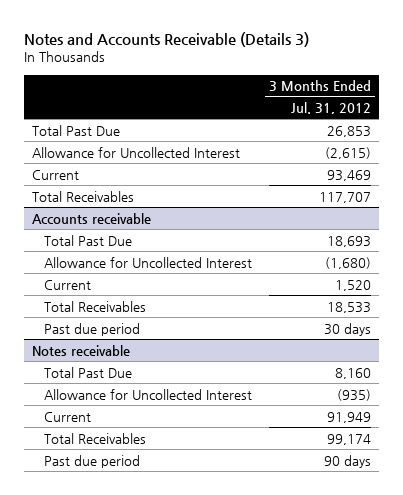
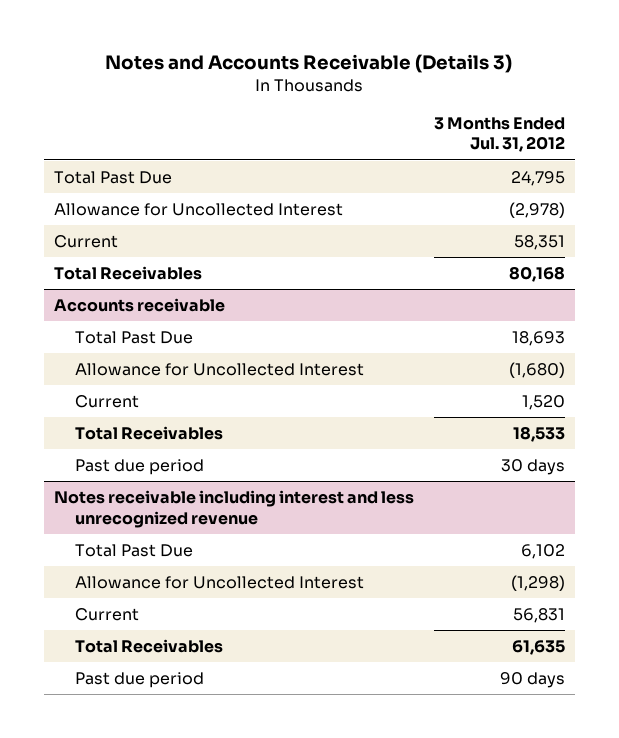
- Total Past Due | 26,853
- Allowance for Uncollected Interest | (2,615)
- Current | 93,469
- Total Receivables | 117,707
+ Total Past Due | 24,795
+ Allowance for Uncollected Interest | (2,978)
+ Current | 58,351
+ Total Receivables | 80,168
- Notes receivable
- Total Past Due | 8,160
- Allowance for Uncollected Interest | (935)
- Current | 91,949
- Total Receivables | 99,174
+ Notes receivable including interest and less unrecognized revenue
+ Total Past Due | 6,102
+ Allowance for Uncollected Interest | (1,298)
+ Current | 56,831
+ Total Receivables | 61,635

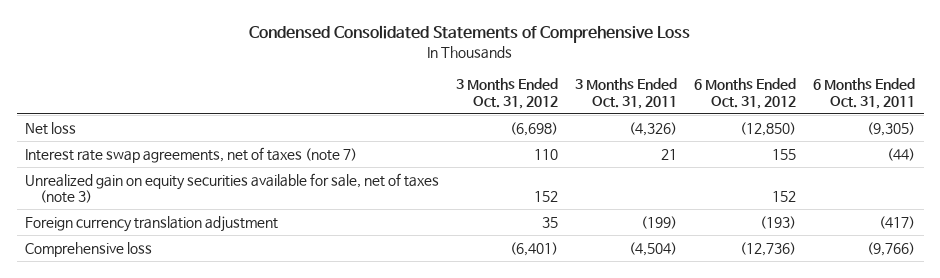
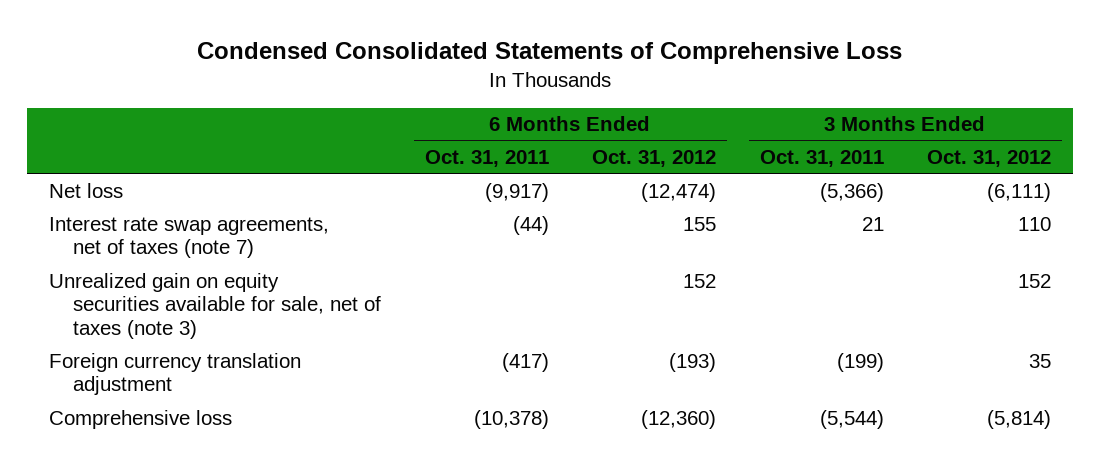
- | 3 Months Ended Oct. 31, 2012 | 3 Months Ended Oct. 31, 2011 | 6 Months Ended Oct. 31, 2012 | 6 Months Ended Oct. 31, 2011
+ | 6 Months Ended Oct. 31, 2011 | 6 Months Ended Oct. 31, 2012 | 3 Months Ended Oct. 31, 2011 | 3 Months Ended Oct. 31, 2012
- Net loss | (6,698) | (4,326) | (12,850) | (9,305)
+ Net loss | (9,917) | (12,474) | (5,366) | (6,111)
- Comprehensive loss | (6,401) | (4,504) | (12,736) | (9,766)
+ Comprehensive loss | (10,378) | (12,360) | (5,544) | (5,814)

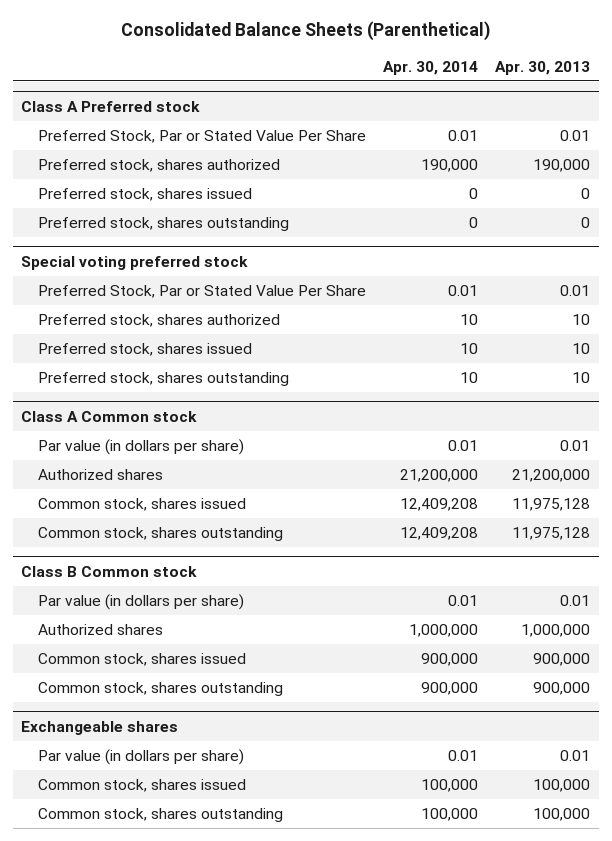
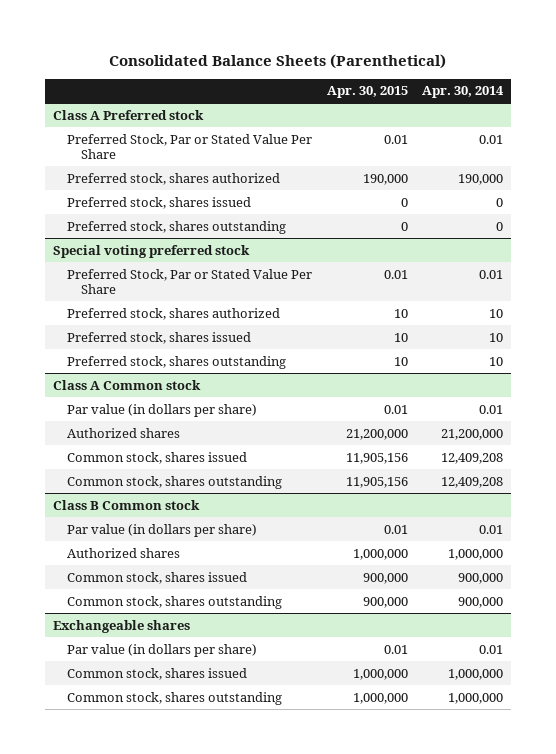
- | Apr. 30, 2014 | Apr. 30, 2013
+ | Apr. 30, 2015 | Apr. 30, 2014
@ Exchangeable shares
- Common stock, shares issued | 100,000 | 100,000
- Common stock, shares outstanding | 100,000 | 100,000
+ Common stock, shares issued | 1,000,000 | 1,000,000
+ Common stock, shares outstanding | 1,000,000 | 1,000,000

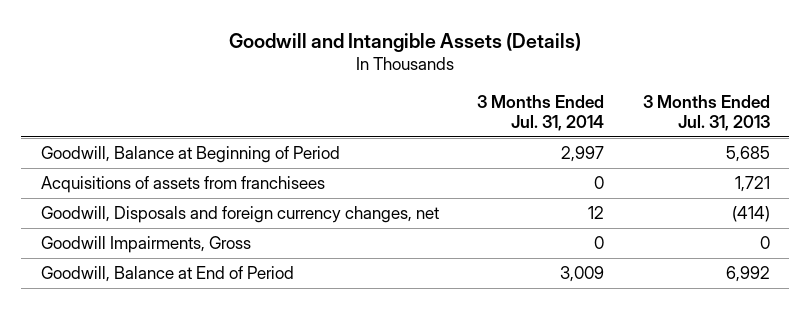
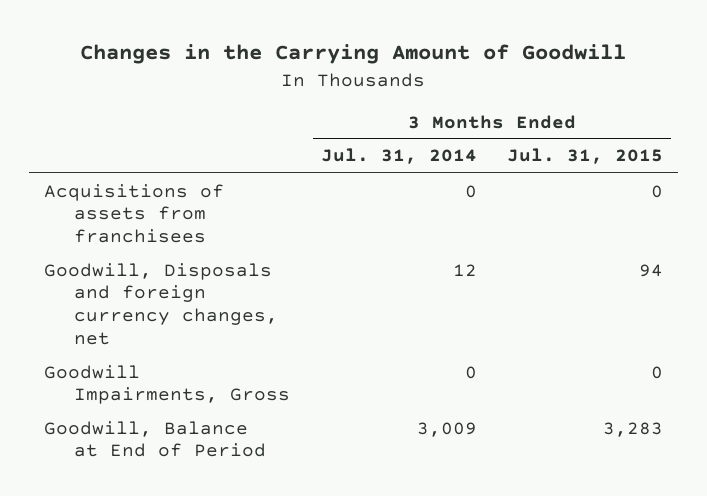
- Goodwill and Intangible Assets (Details)
+ Changes in the Carrying Amount of Goodwill
- | 3 Months Ended Jul. 31, 2014 | 3 Months Ended Jul. 31, 2013
+ | 3 Months Ended Jul. 31, 2014 | 3 Months Ended Jul. 31, 2015
- Goodwill, Balance at Beginning of Period | 2,997 | 5,685

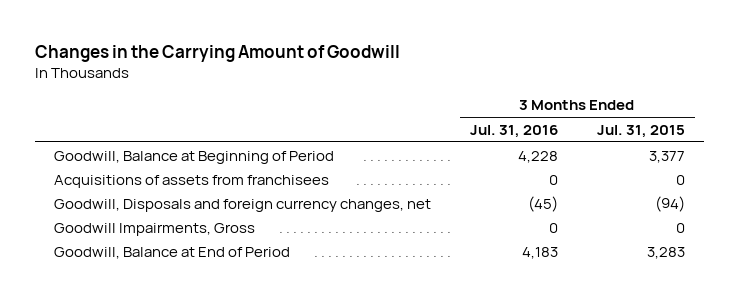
- | 3 Months Ended Jul. 31, 2014 | 3 Months Ended Jul. 31, 2015
+ | 3 Months Ended Jul. 31, 2016 | 3 Months Ended Jul. 31, 2015
+ Goodwill, Balance at Beginning of Period | 4,228 | 3,377
- Goodwill, Disposals and foreign currency changes, net | 12 | 94
+ Goodwill, Disposals and foreign currency changes, net | (45) | (94)

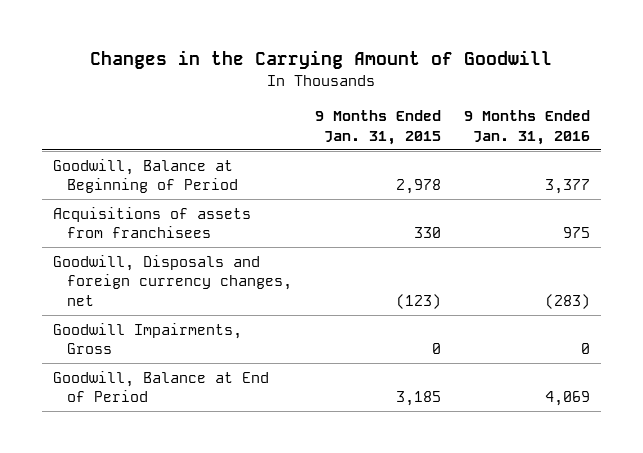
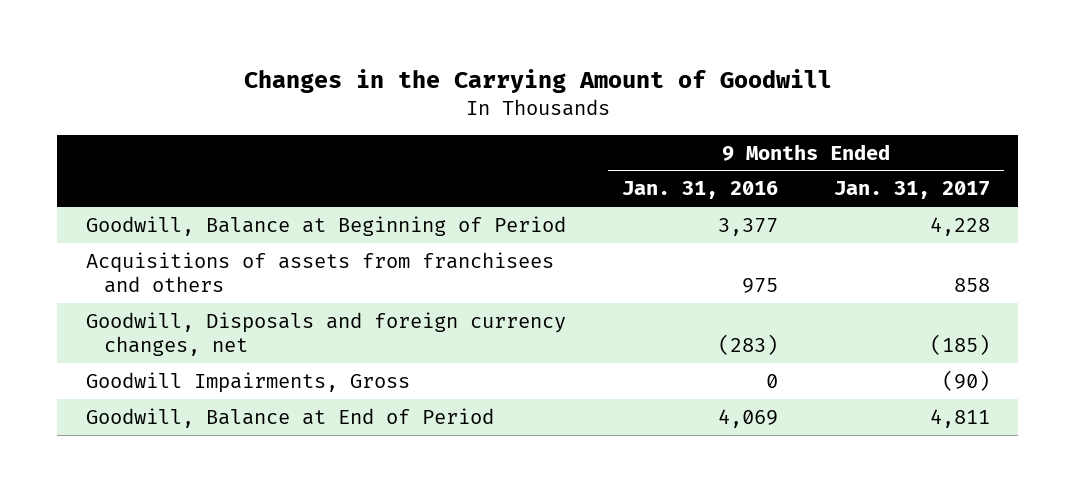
- | 9 Months Ended Jan. 31, 2015 | 9 Months Ended Jan. 31, 2016
+ | 9 Months Ended Jan. 31, 2016 | 9 Months Ended Jan. 31, 2017
- Acquisitions of assets from franchisees | 330 | 975
+ Acquisitions of assets from franchisees and others | 975 | 858

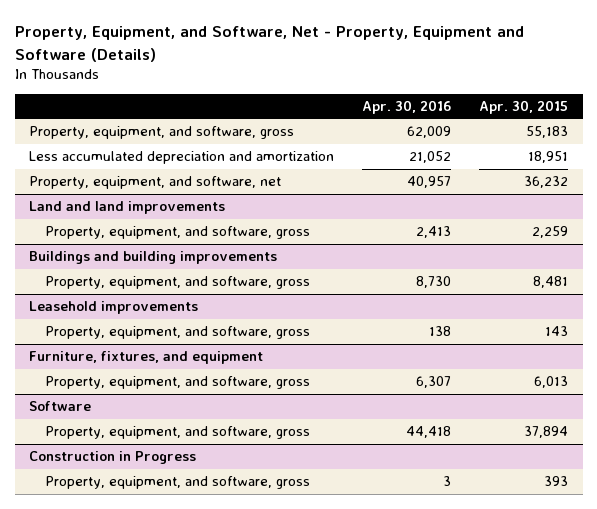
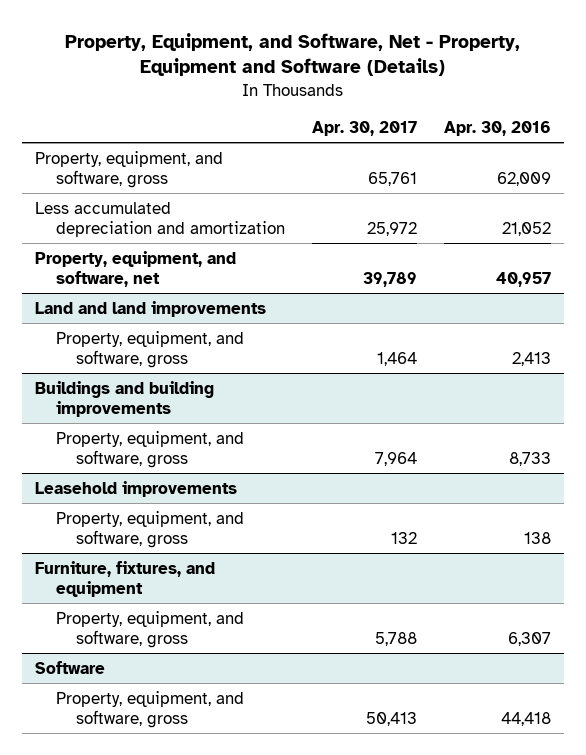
- | Apr. 30, 2016 | Apr. 30, 2015
+ | Apr. 30, 2017 | Apr. 30, 2016
@ Buildings and building improvements
- Property, equipment, and software, gross | 8,730 | 8,481
+ Property, equipment, and software, gross | 7,964 | 8,733
- Construction in Progress
- Property, equipment, and software, gross | 3 | 393

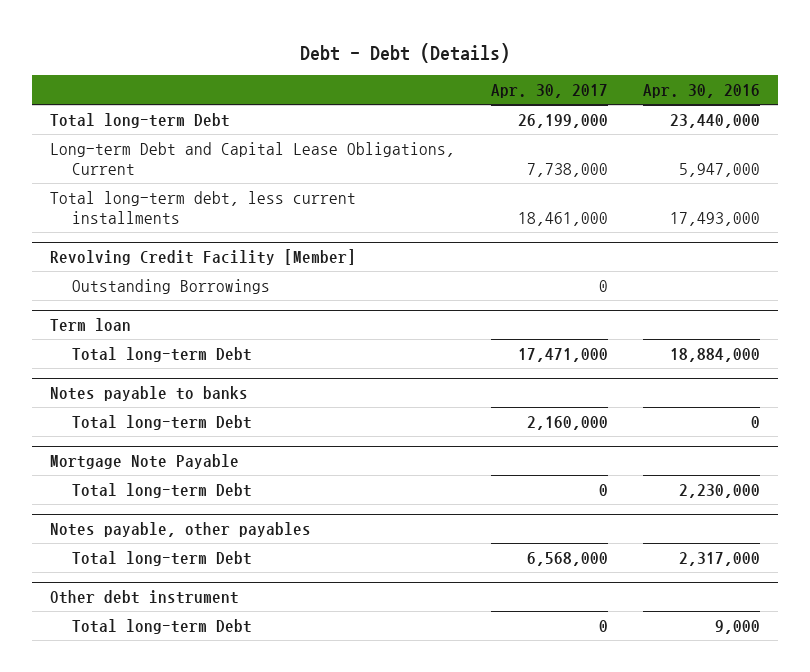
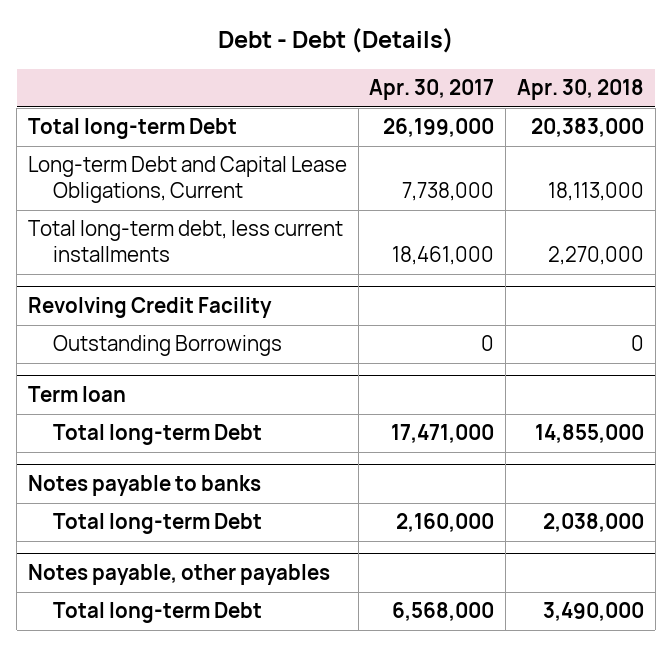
- | Apr. 30, 2017 | Apr. 30, 2016
+ | Apr. 30, 2017 | Apr. 30, 2018
- Revolving Credit Facility [Member]
+ Revolving Credit Facility
- Mortgage Note Payable
- Total long-term Debt | 0 | 2,230,000
- Other debt instrument
- Total long-term Debt | 0 | 9,000

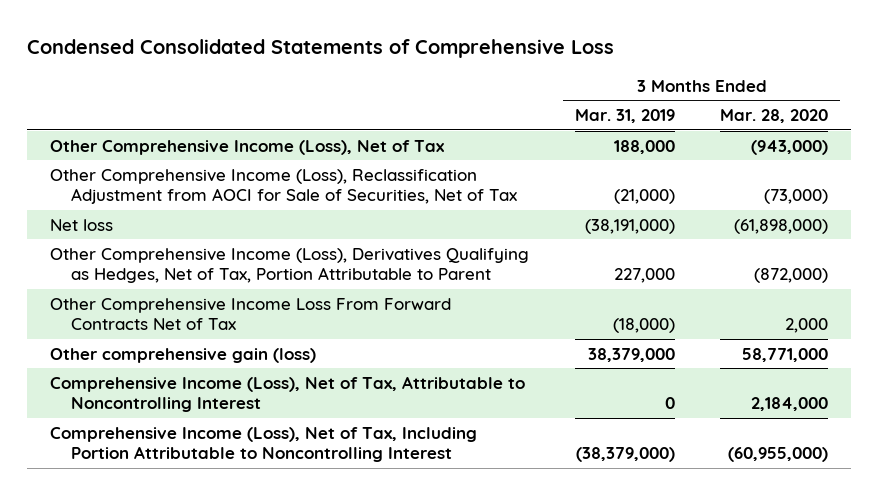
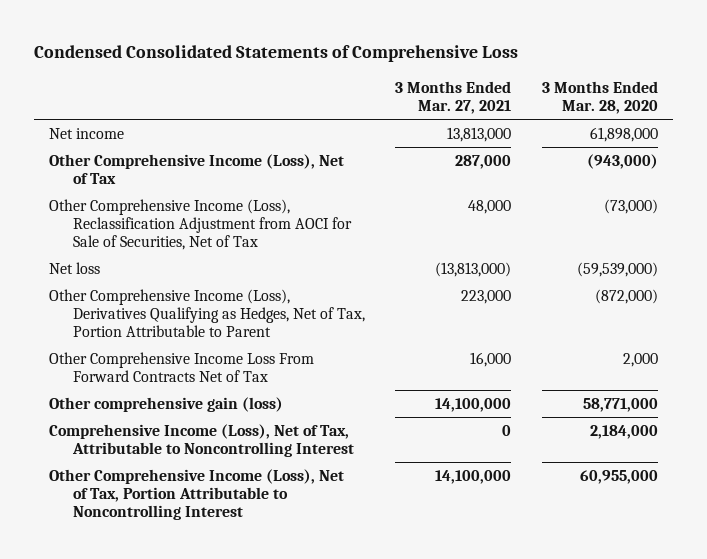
- | 3 Months Ended Mar. 31, 2019 | 3 Months Ended Mar. 28, 2020
+ | 3 Months Ended Mar. 27, 2021 | 3 Months Ended Mar. 28, 2020
+ Net income | 13,813,000 | 61,898,000
- Net loss | (38,191,000) | (61,898,000)
+ Net loss | (13,813,000) | (59,539,000)
- Comprehensive Income (Loss), Net of Tax, Including Portion Attributable to Noncontrolling Interest | (38,379,000) | (60,955,000)
+ Other Comprehensive Income (Loss), Net of Tax, Portion Attributable to Noncontrolling Interest | 14,100,000 | 60,955,000

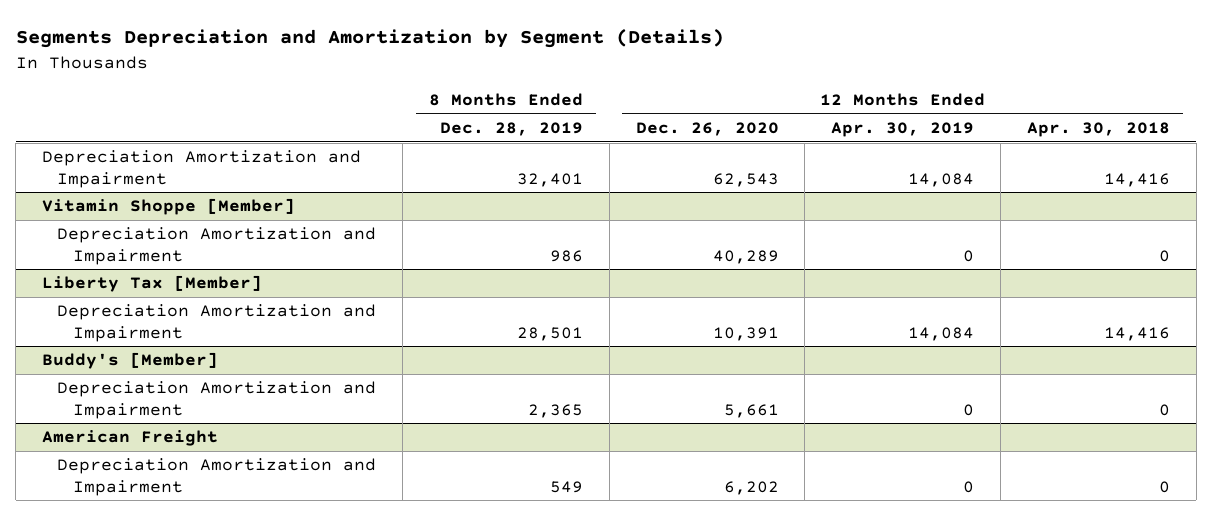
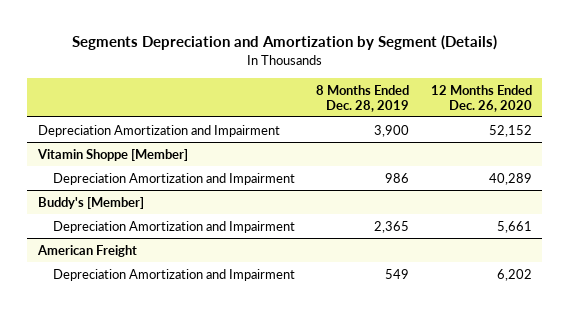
- | 8 Months Ended Dec. 28, 2019 | 12 Months Ended Dec. 26, 2020 | 12 Months Ended Apr. 30, 2019 | 12 Months Ended Apr. 30, 2018
+ | 8 Months Ended Dec. 28, 2019 | 12 Months Ended Dec. 26, 2020
- Depreciation Amortization and Impairment | 32,401 | 62,543 | 14,084 | 14,416
+ Depreciation Amortization and Impairment | 3,900 | 52,152
- Liberty Tax [Member]
- Depreciation Amortization and Impairment | 28,501 | 10,391 | 14,084 | 14,416

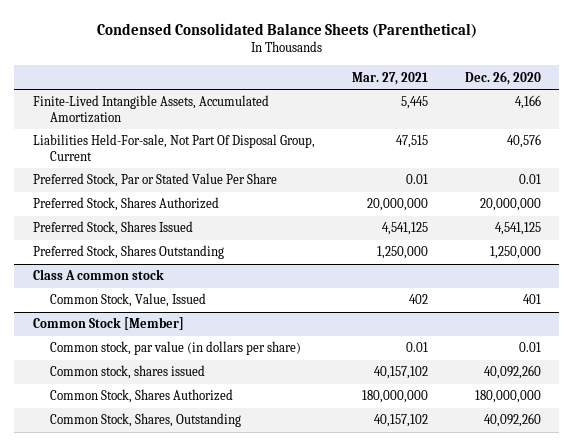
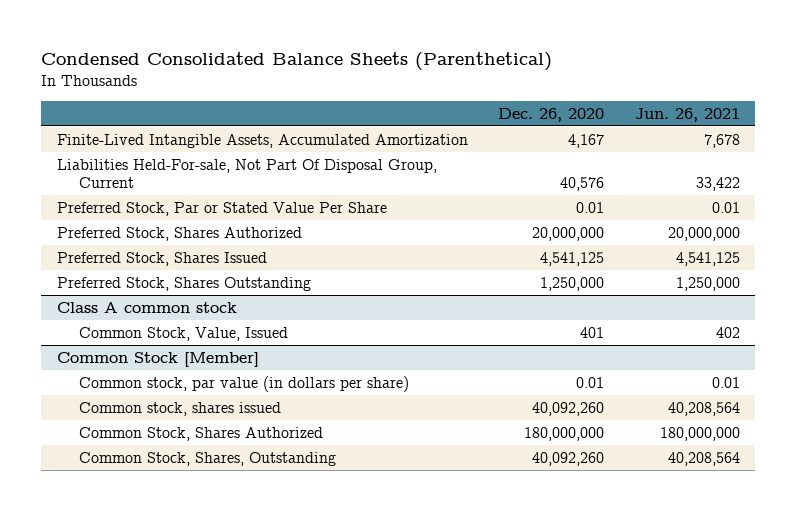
- | Mar. 27, 2021 | Dec. 26, 2020
+ | Dec. 26, 2020 | Jun. 26, 2021
- Finite-Lived Intangible Assets, Accumulated Amortization | 5,445 | 4,166
+ Finite-Lived Intangible Assets, Accumulated Amortization | 4,167 | 7,678

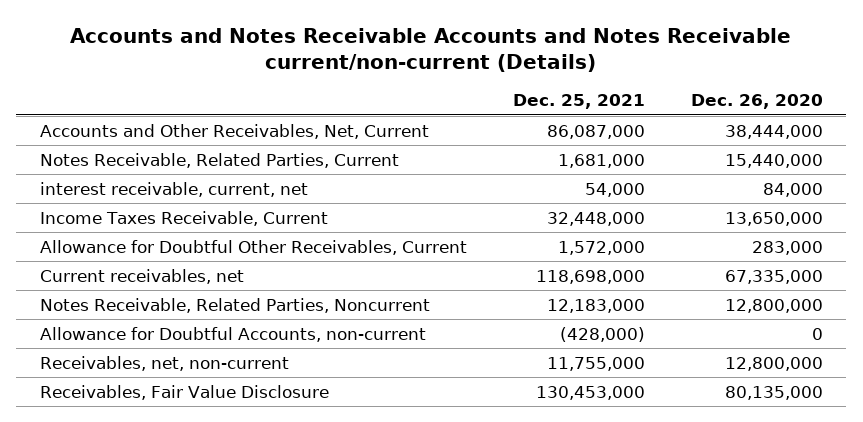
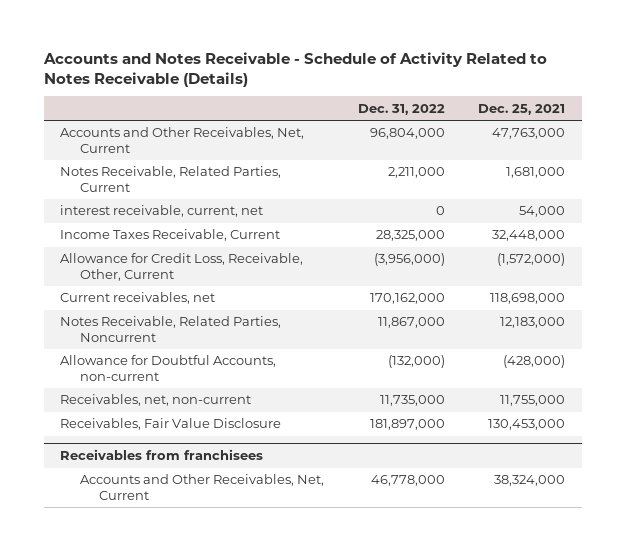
- Accounts and Notes Receivable Accounts and Notes Receivable current/non-current (Details)
+ Accounts and Notes Receivable - Schedule of Activity Related to Notes Receivable (Details)
- | Dec. 25, 2021 | Dec. 26, 2020
+ | Dec. 31, 2022 | Dec. 25, 2021
- Accounts and Other Receivables, Net, Current | 86,087,000 | 38,444,000
+ Accounts and Other Receivables, Net, Current | 96,804,000 | 47,763,000
- Allowance for Doubtful Other Receivables, Current | 1,572,000 | 283,000
+ Allowance for Credit Loss, Receivable, Other, Current | (3,956,000) | (1,572,000)
+ Receivables from franchisees
+ Accounts and Other Receivables, Net, Current | 46,778,000 | 38,324,000

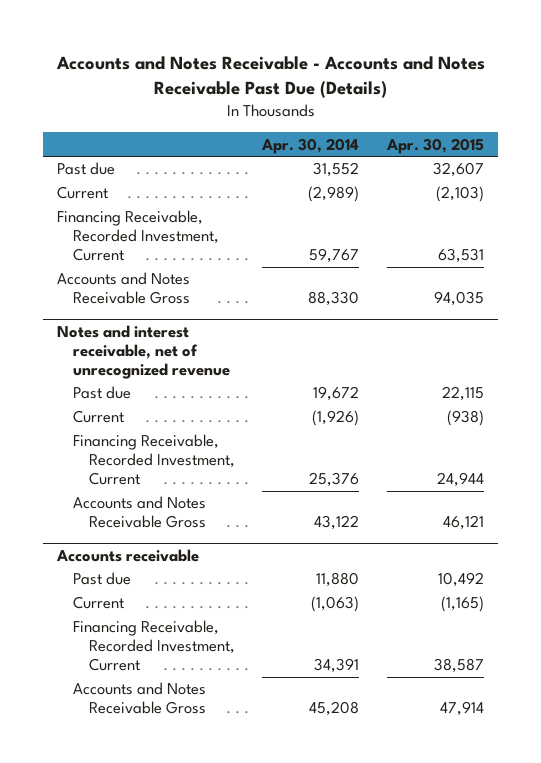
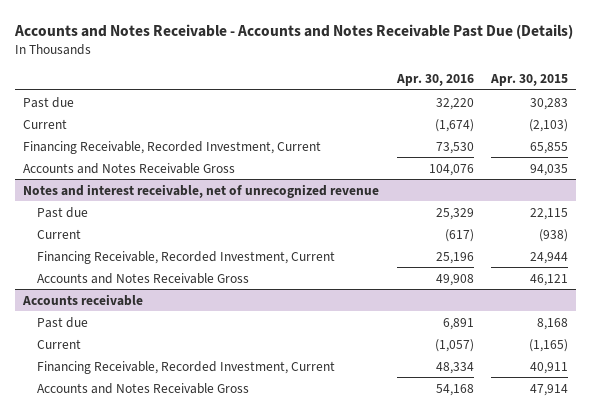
- | Apr. 30, 2014 | Apr. 30, 2015
+ | Apr. 30, 2016 | Apr. 30, 2015
- Past due | 31,552 | 32,607
+ Past due | 32,220 | 30,283
- Financing Receivable, Recorded Investment, Current | 59,767 | 63,531
+ Financing Receivable, Recorded Investment, Current | 73,530 | 65,855
@ Accounts receivable
- Past due | 11,880 | 10,492
+ Past due | 6,891 | 8,168
- Financing Receivable, Recorded Investment, Current | 34,391 | 38,587
+ Financing Receivable, Recorded Investment, Current | 48,334 | 40,911

